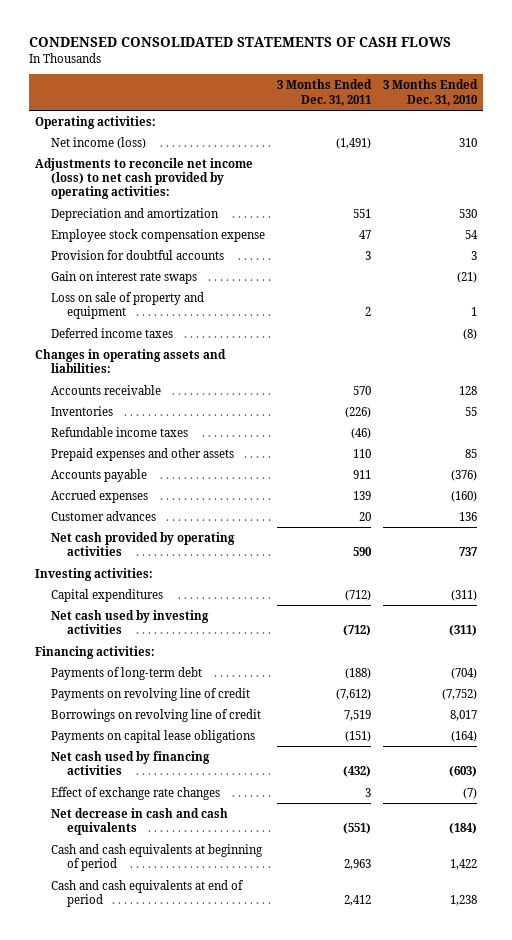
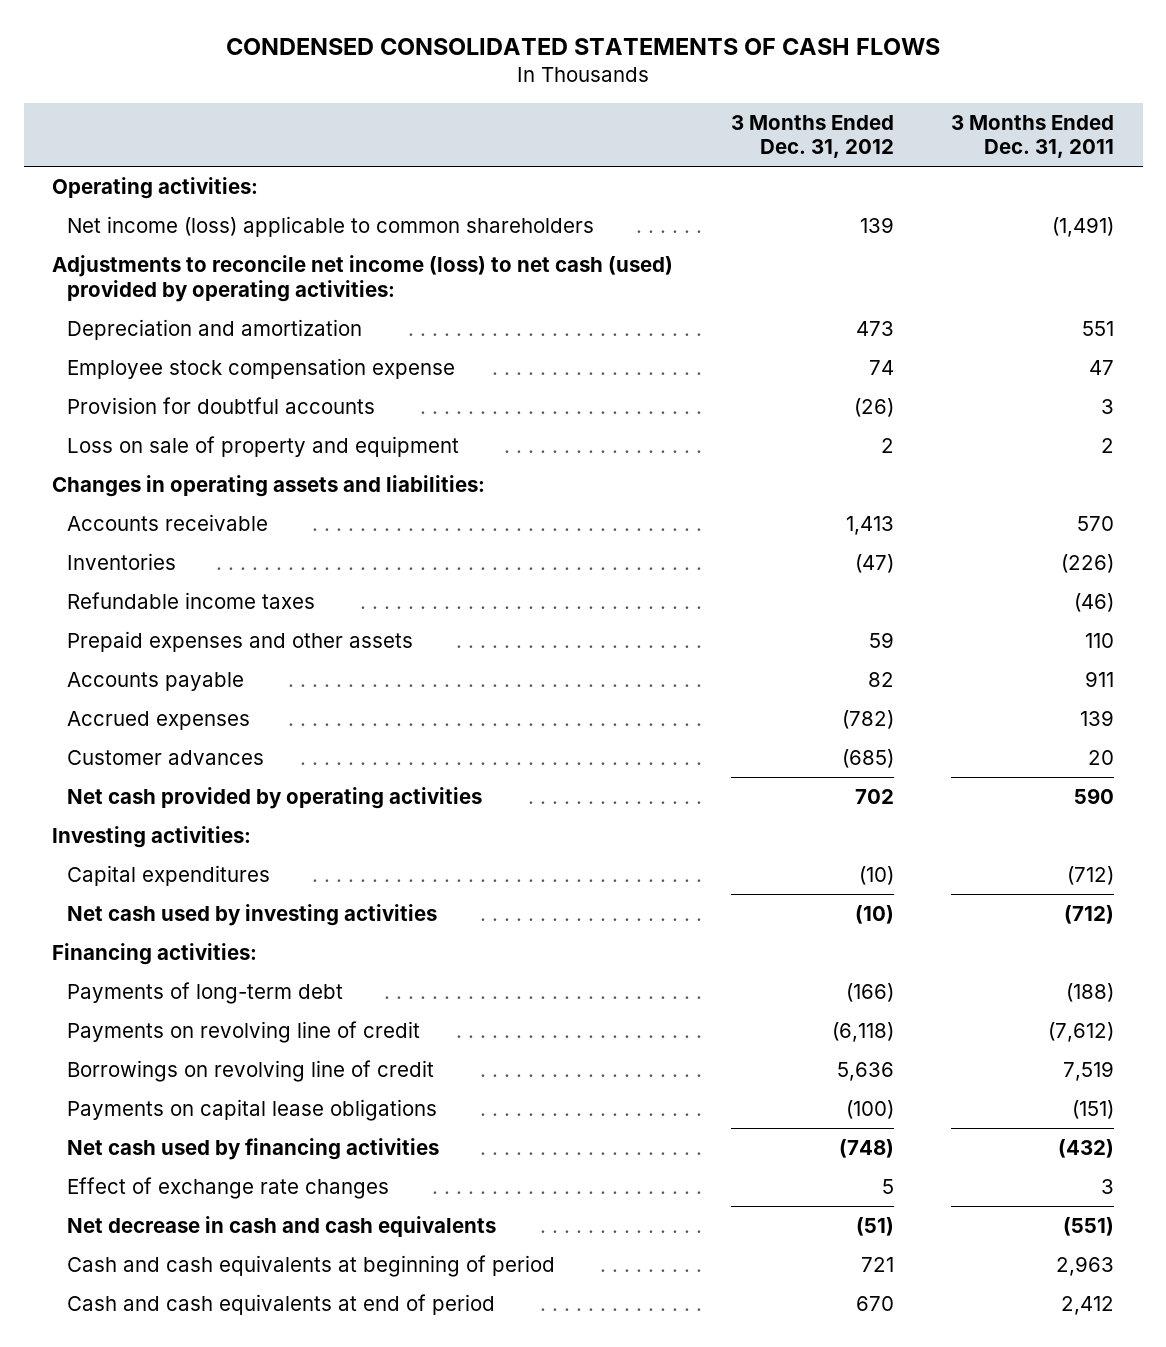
- | 3 Months Ended Dec. 31, 2011 | 3 Months Ended Dec. 31, 2010
+ | 3 Months Ended Dec. 31, 2012 | 3 Months Ended Dec. 31, 2011
- Net income (loss) | (1,491) | 310
- Adjustments to reconcile net income (loss) to net cash provided by operating activities:
+ Net income (loss) applicable to common shareholders | 139 | (1,491)
+ Adjustments to reconcile net income (loss) to net cash (used) provided by operating activities:
- Gain on interest rate swaps | | (21)
- Deferred income taxes | | (8)

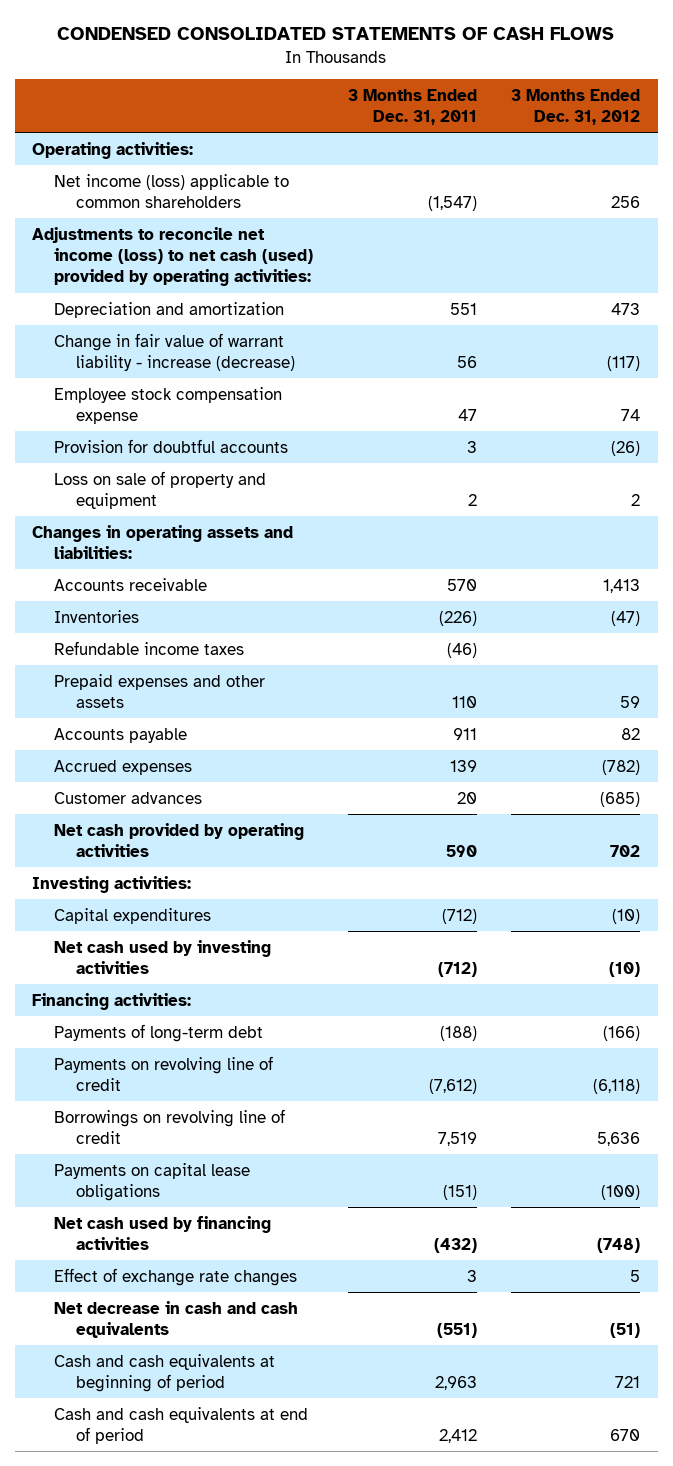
- | 3 Months Ended Dec. 31, 2012 | 3 Months Ended Dec. 31, 2011
+ | 3 Months Ended Dec. 31, 2011 | 3 Months Ended Dec. 31, 2012
- Net income (loss) applicable to common shareholders | 139 | (1,491)
+ Net income (loss) applicable to common shareholders | (1,547) | 256
+ Change in fair value of warrant liability - increase (decrease) | 56 | (117)

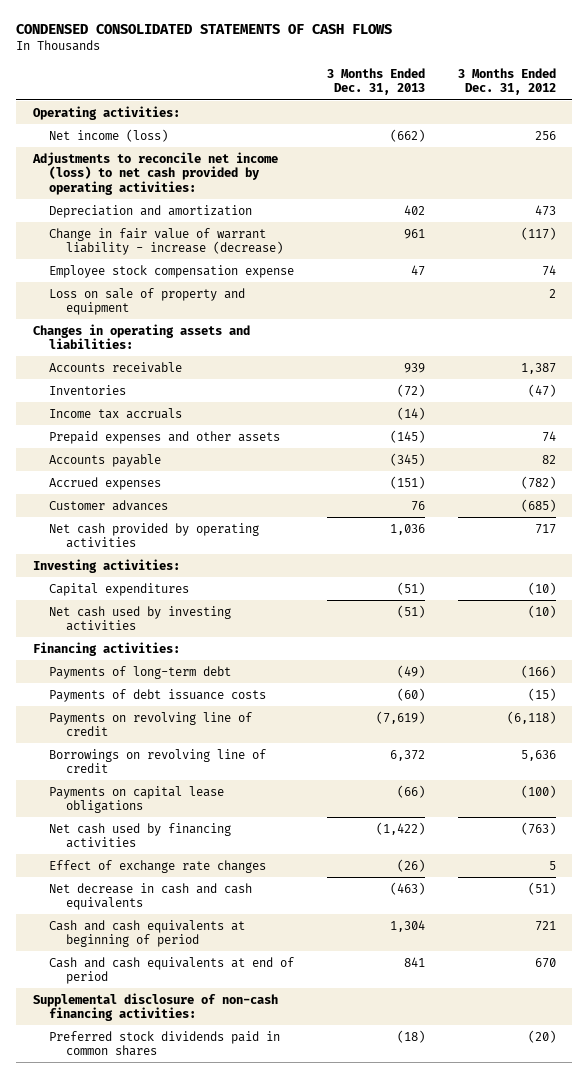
- | 3 Months Ended Dec. 31, 2011 | 3 Months Ended Dec. 31, 2012
+ | 3 Months Ended Dec. 31, 2013 | 3 Months Ended Dec. 31, 2012
- Net income (loss) applicable to common shareholders | (1,547) | 256
- Adjustments to reconcile net income (loss) to net cash (used) provided by operating activities:
+ Net income (loss) | (662) | 256
+ Adjustments to reconcile net income (loss) to net cash provided by operating activities:
- Provision for doubtful accounts | 3 | (26)
- Accounts receivable | 570 | 1,413
+ Accounts receivable | 939 | 1,387
- Refundable income taxes | (46) |
- Prepaid expenses and other assets | 110 | 59
+ Income tax accruals | (14) |
+ Prepaid expenses and other assets | (145) | 74
- Net cash provided by operating activities | 590 | 702
+ Net cash provided by operating activities | 1,036 | 717
+ Payments of debt issuance costs | (60) | (15)
- Net cash used by financing activities | (432) | (748)
+ Net cash used by financing activities | (1,422) | (763)
+ Supplemental disclosure of non-cash financing activities:
+ Preferred stock dividends paid in common shares | (18) | (20)

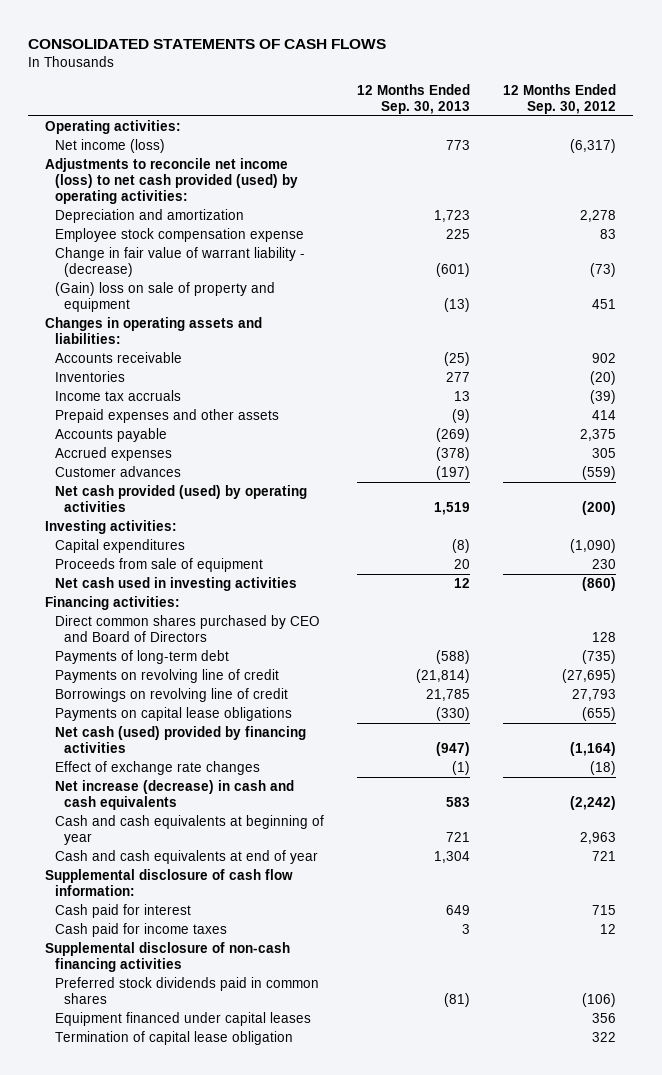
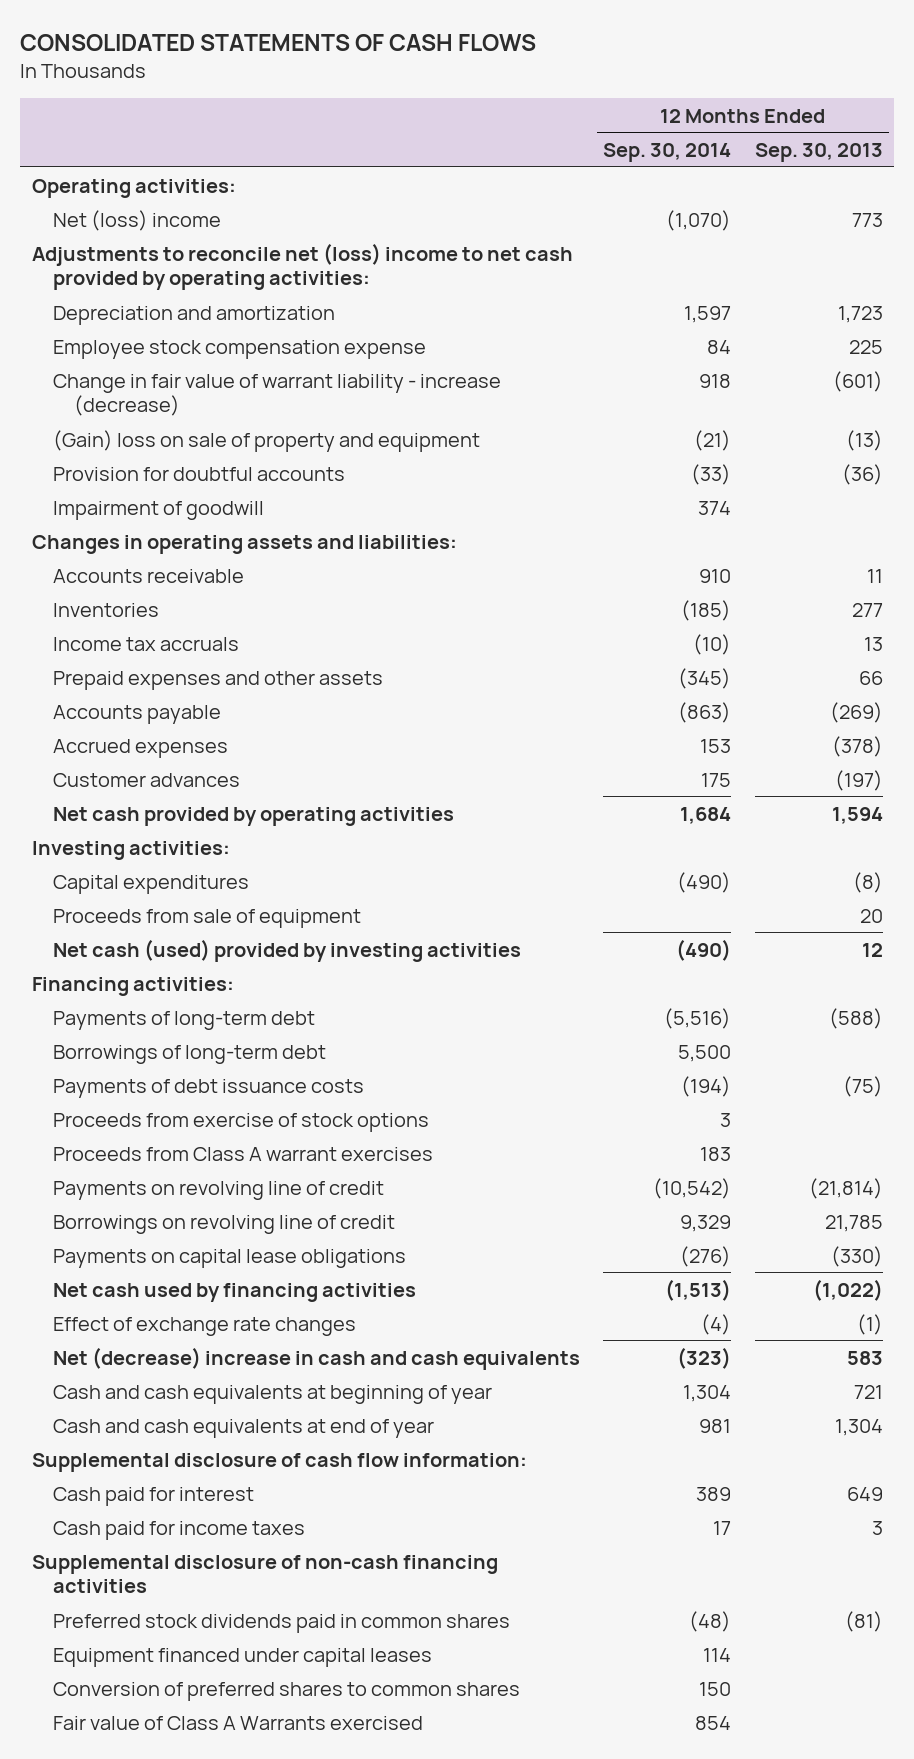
- | 12 Months Ended Sep. 30, 2013 | 12 Months Ended Sep. 30, 2012
+ | 12 Months Ended Sep. 30, 2014 | 12 Months Ended Sep. 30, 2013
- Net income (loss) | 773 | (6,317)
- Adjustments to reconcile net income (loss) to net cash provided (used) by operating activities:
+ Net (loss) income | (1,070) | 773
+ Adjustments to reconcile net (loss) income to net cash provided by operating activities:
- Change in fair value of warrant liability - (decrease) | (601) | (73)
+ Change in fair value of warrant liability - increase (decrease) | 918 | (601)
+ Provision for doubtful accounts | (33) | (36)
+ Impairment of goodwill | 374 |
- Accounts receivable | (25) | 902
+ Accounts receivable | 910 | 11
- Prepaid expenses and other assets | (9) | 414
+ Prepaid expenses and other assets | (345) | 66
- Net cash provided (used) by operating activities | 1,519 | (200)
+ Net cash provided by operating activities | 1,684 | 1,594
- Net cash used in investing activities | 12 | (860)
+ Net cash (used) provided by investing activities | (490) | 12
- Direct common shares purchased by CEO and Board of Directors | | 128
+ Borrowings of long-term debt | 5,500 |
+ Payments of debt issuance costs | (194) | (75)
+ Proceeds from exercise of stock options | 3 |
+ Proceeds from Class A warrant exercises | 183 |
- Net cash (used) provided by financing activities | (947) | (1,164)
+ Net cash used by financing activities | (1,513) | (1,022)
- Net increase (decrease) in cash and cash equivalents | 583 | (2,242)
+ Net (decrease) increase in cash and cash equivalents | (323) | 583
- Termination of capital lease obligation | | 322
+ Conversion of preferred shares to common shares | 150 |
+ Fair value of Class A Warrants exercised | 854 |

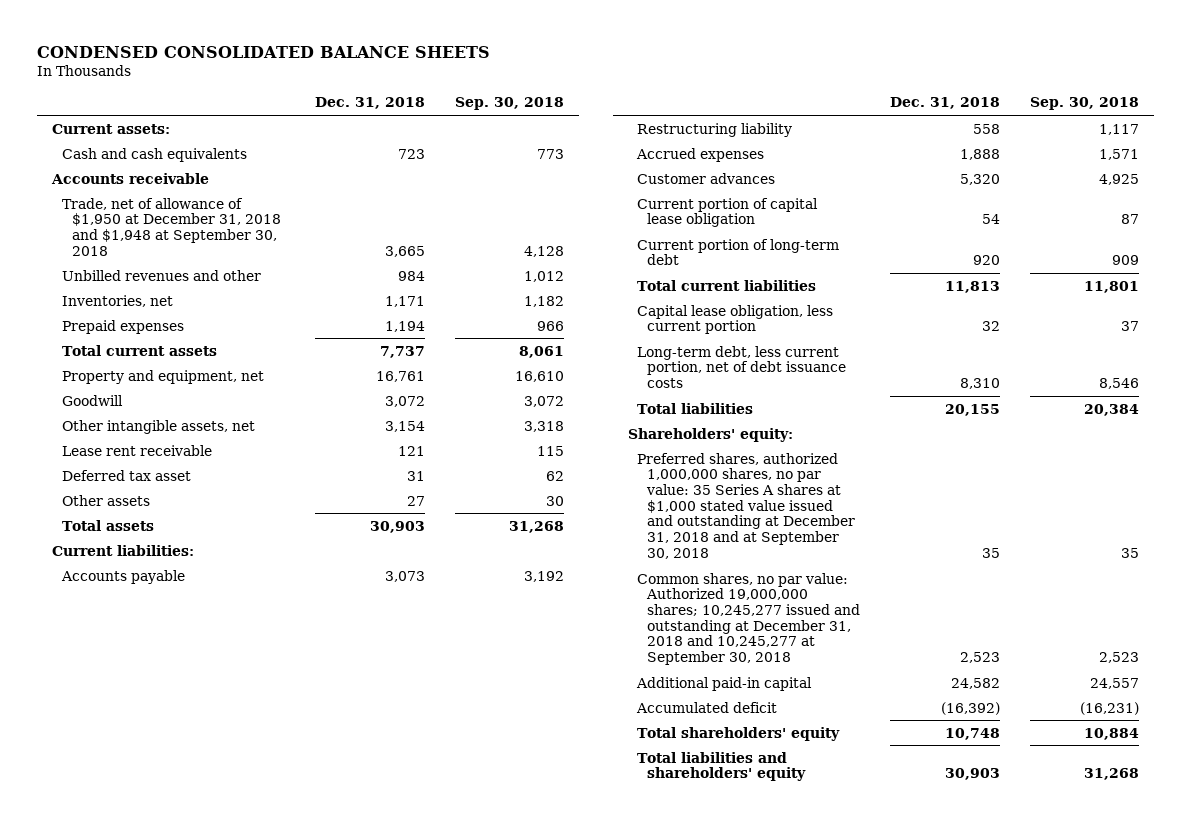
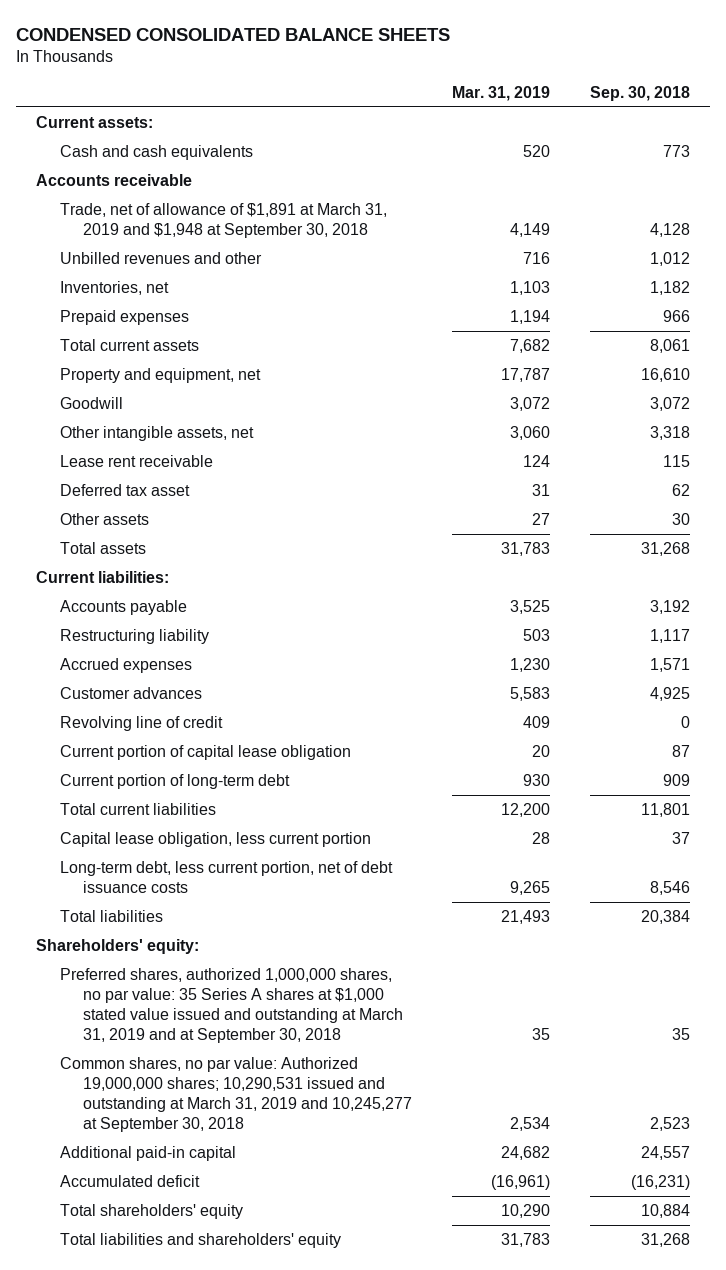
- | Dec. 31, 2018 | Sep. 30, 2018
+ | Mar. 31, 2019 | Sep. 30, 2018
- Trade, net of allowance of $1,950 at December 31, 2018 and $1,948 at September 30, 2018 | 3,665 | 4,128
+ Trade, net of allowance of $1,891 at March 31, 2019 and $1,948 at September 30, 2018 | 4,149 | 4,128
+ Revolving line of credit | 409 | 0
- Preferred shares, authorized 1,000,000 shares, no par value: 35 Series A shares at $1,000 stated value issued and outstanding at December 31, 2018 and at September 30, 2018 | 35 | 35
- Common shares, no par value: Authorized 19,000,000 shares; 10,245,277 issued and outstanding at December 31, 2018 and 10,245,277 at September 30, 2018 | 2,523 | 2,523
+ Preferred shares, authorized 1,000,000 shares, no par value: 35 Series A shares at $1,000 stated value issued and outstanding at March 31, 2019 and at September 30, 2018 | 35 | 35
+ Common shares, no par value: Authorized 19,000,000 shares; 10,290,531 issued and outstanding at March 31, 2019 and 10,245,277 at September 30, 2018 | 2,534 | 2,523

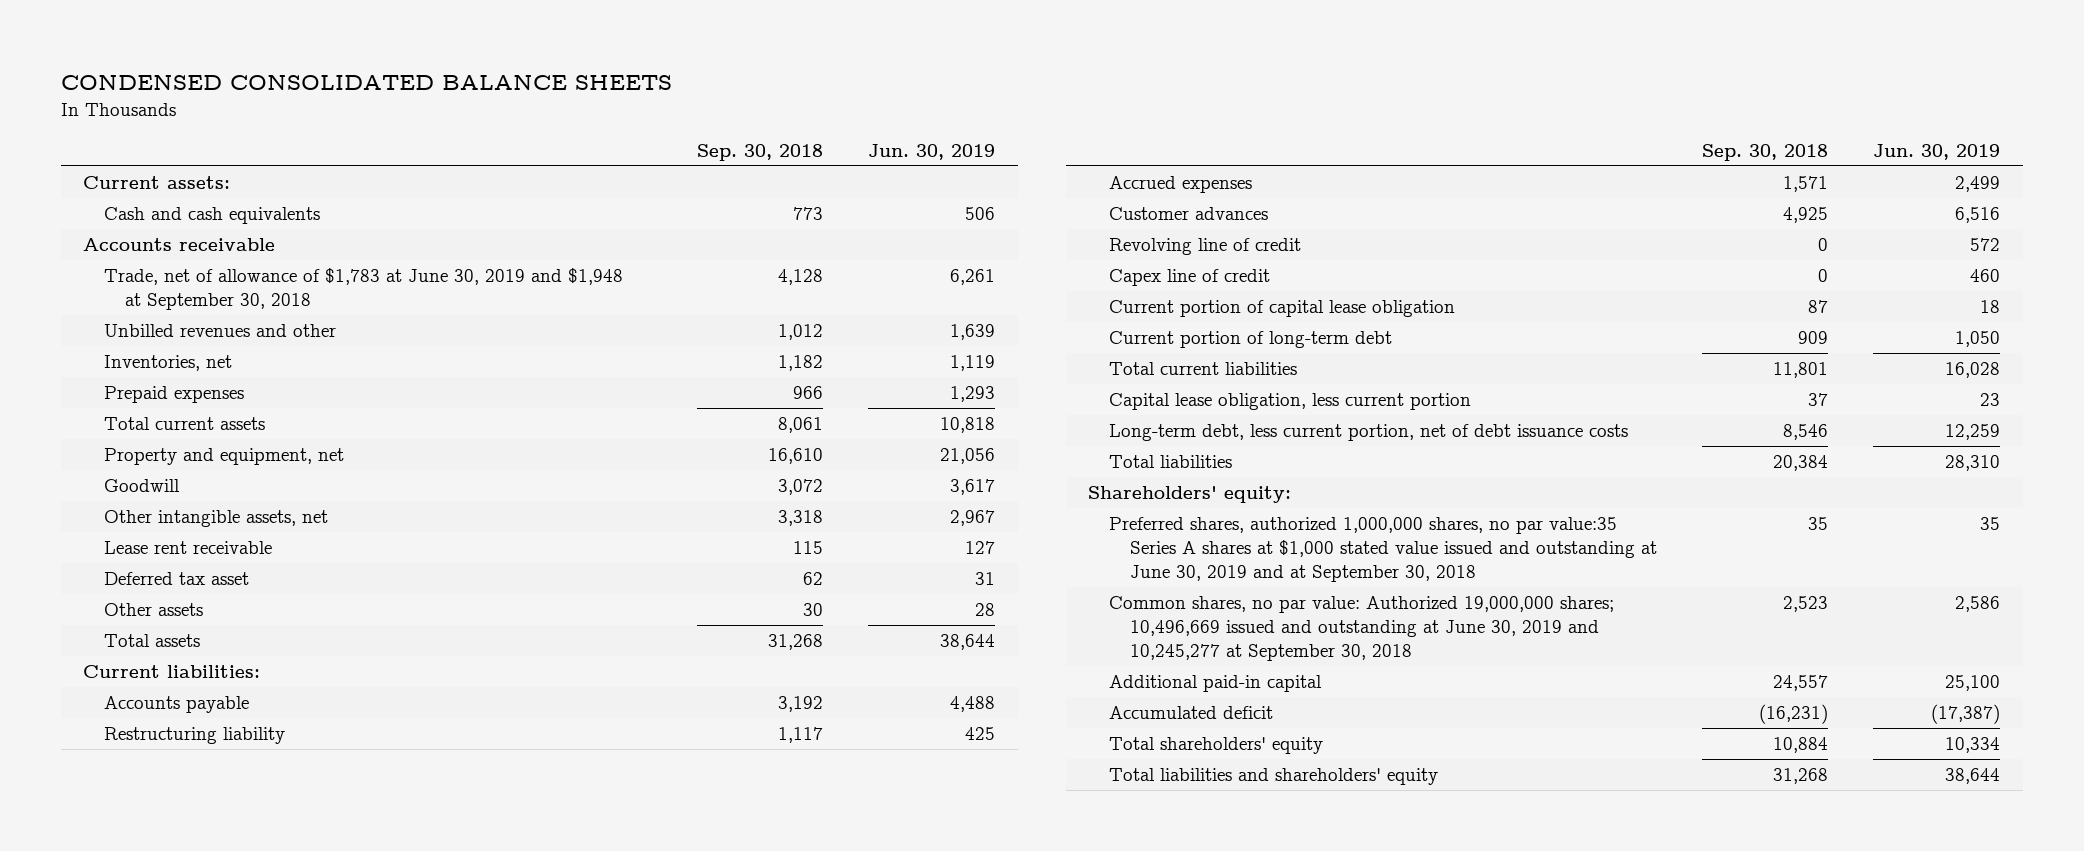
- | Mar. 31, 2019 | Sep. 30, 2018
+ | Sep. 30, 2018 | Jun. 30, 2019
- Trade, net of allowance of $1,891 at March 31, 2019 and $1,948 at September 30, 2018 | 4,149 | 4,128
+ Trade, net of allowance of $1,783 at June 30, 2019 and $1,948 at September 30, 2018 | 4,128 | 6,261
+ Capex line of credit | 0 | 460
- Preferred shares, authorized 1,000,000 shares, no par value: 35 Series A shares at $1,000 stated value issued and outstanding at March 31, 2019 and at September 30, 2018 | 35 | 35
- Common shares, no par value: Authorized 19,000,000 shares; 10,290,531 issued and outstanding at March 31, 2019 and 10,245,277 at September 30, 2018 | 2,534 | 2,523
+ Preferred shares, authorized 1,000,000 shares, no par value:35 Series A shares at $1,000 stated value issued and outstanding at June 30, 2019 and at September 30, 2018 | 35 | 35
+ Common shares, no par value: Authorized 19,000,000 shares; 10,496,669 issued and outstanding at June 30, 2019 and 10,245,277 at September 30, 2018 | 2,523 | 2,586

